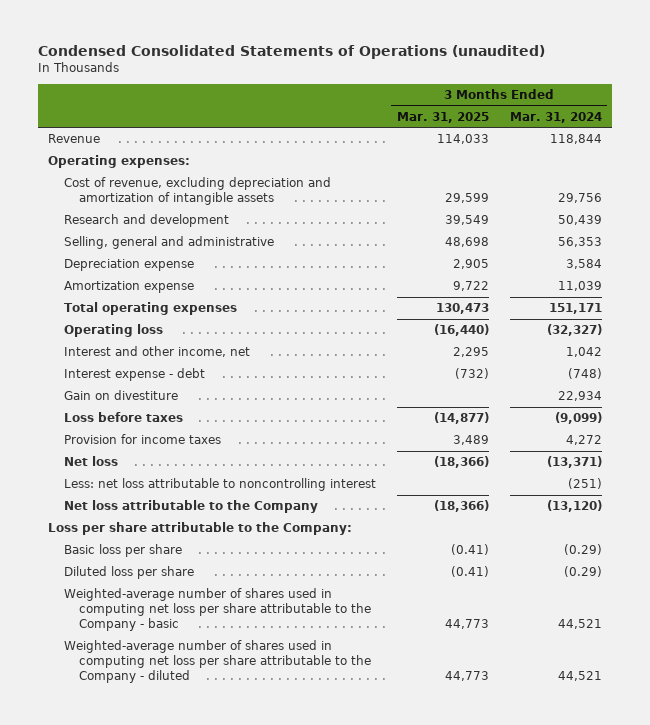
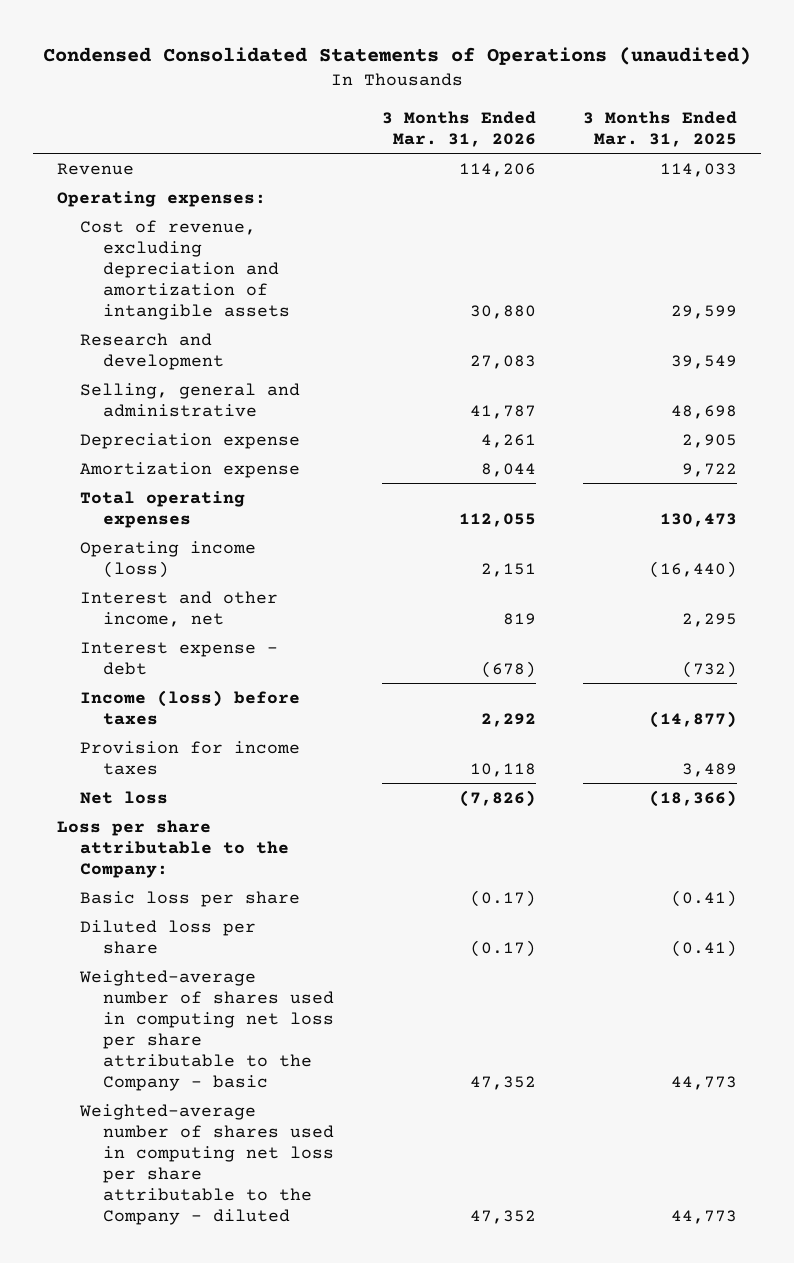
- | 3 Months Ended Mar. 31, 2025 | 3 Months Ended Mar. 31, 2024
+ | 3 Months Ended Mar. 31, 2026 | 3 Months Ended Mar. 31, 2025
- Operating loss | (16,440) | (32,327)
+ Operating income (loss) | 2,151 | (16,440)
- Gain on divestiture | | 22,934
- Loss before taxes | (14,877) | (9,099)
+ Income (loss) before taxes | 2,292 | (14,877)
- Less: net loss attributable to noncontrolling interest | | (251)
- Net loss attributable to the Company | (18,366) | (13,120)

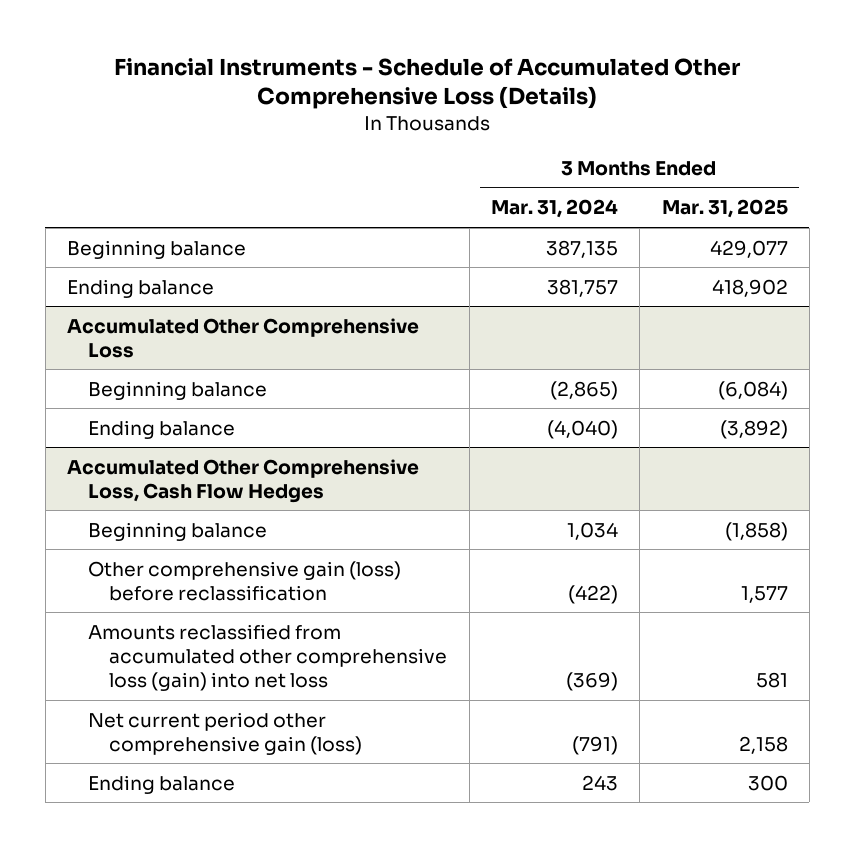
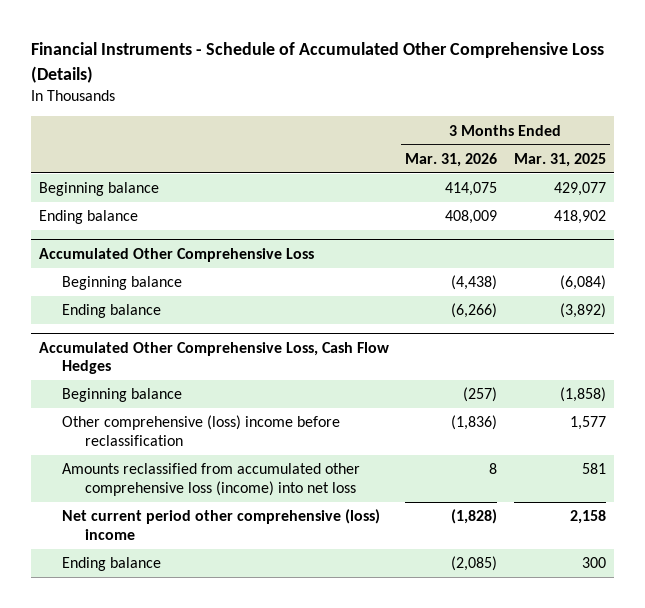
- | 3 Months Ended Mar. 31, 2024 | 3 Months Ended Mar. 31, 2025
+ | 3 Months Ended Mar. 31, 2026 | 3 Months Ended Mar. 31, 2025
@ Accumulated Other Comprehensive Loss, Cash Flow Hedges
- Other comprehensive gain (loss) before reclassification | (422) | 1,577
- Amounts reclassified from accumulated other comprehensive loss (gain) into net loss | (369) | 581
- Net current period other comprehensive gain (loss) | (791) | 2,158
+ Other comprehensive (loss) income before reclassification | (1,836) | 1,577
+ Amounts reclassified from accumulated other comprehensive loss (income) into net loss | 8 | 581
+ Net current period other comprehensive (loss) income | (1,828) | 2,158

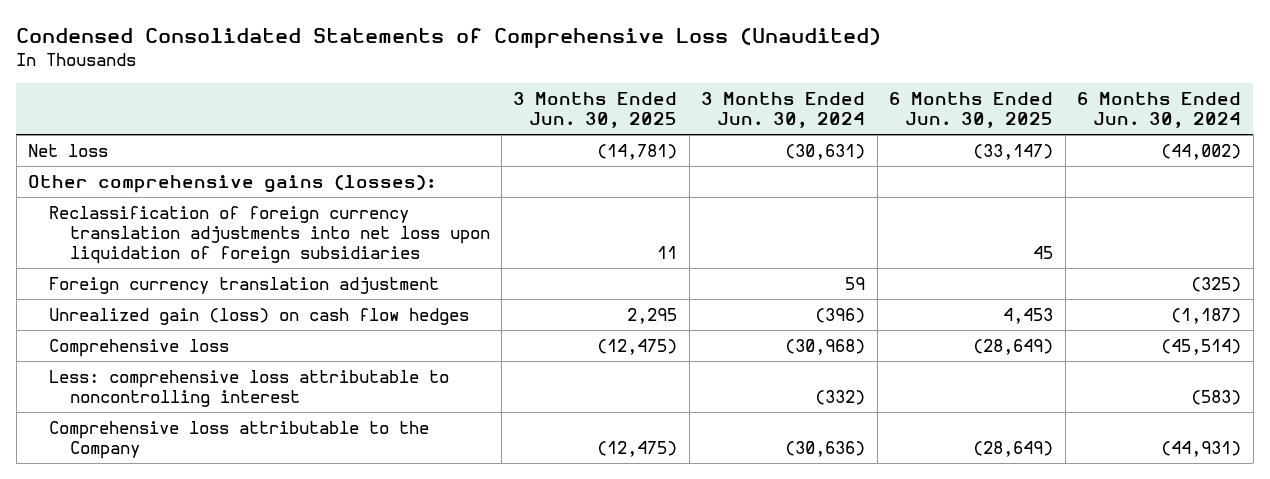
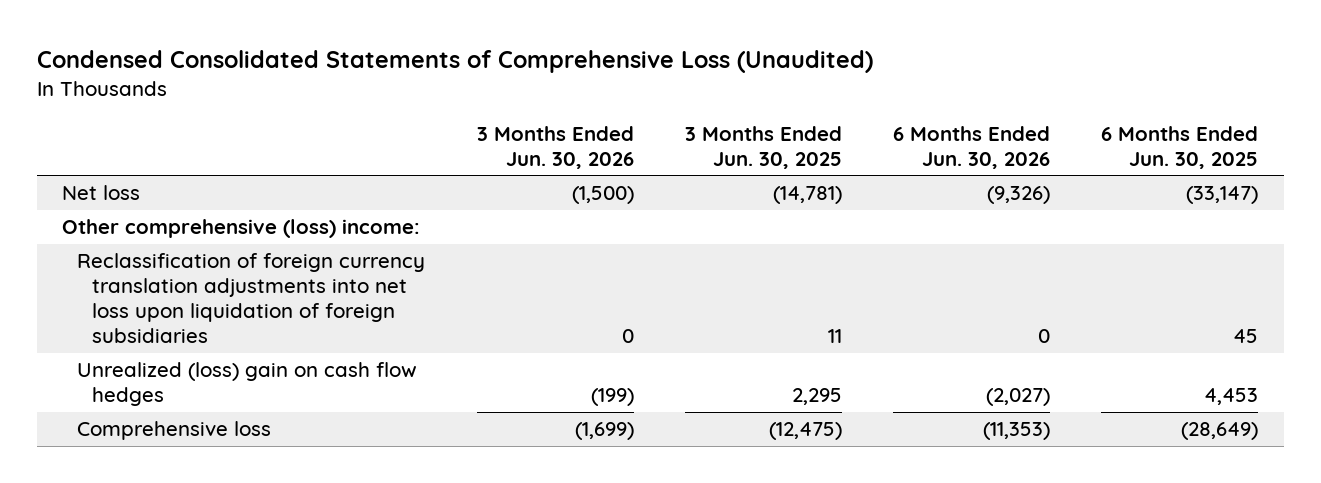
- | 3 Months Ended Jun. 30, 2025 | 3 Months Ended Jun. 30, 2024 | 6 Months Ended Jun. 30, 2025 | 6 Months Ended Jun. 30, 2024
+ | 3 Months Ended Jun. 30, 2026 | 3 Months Ended Jun. 30, 2025 | 6 Months Ended Jun. 30, 2026 | 6 Months Ended Jun. 30, 2025
- Other comprehensive gains (losses):
+ Other comprehensive (loss) income:
- Foreign currency translation adjustment | | 59 | | (325)
- Unrealized gain (loss) on cash flow hedges | 2,295 | (396) | 4,453 | (1,187)
+ Unrealized (loss) gain on cash flow hedges | (199) | 2,295 | (2,027) | 4,453
- Less: comprehensive loss attributable to noncontrolling interest | | (332) | | (583)
- Comprehensive loss attributable to the Company | (12,475) | (30,636) | (28,649) | (44,931)

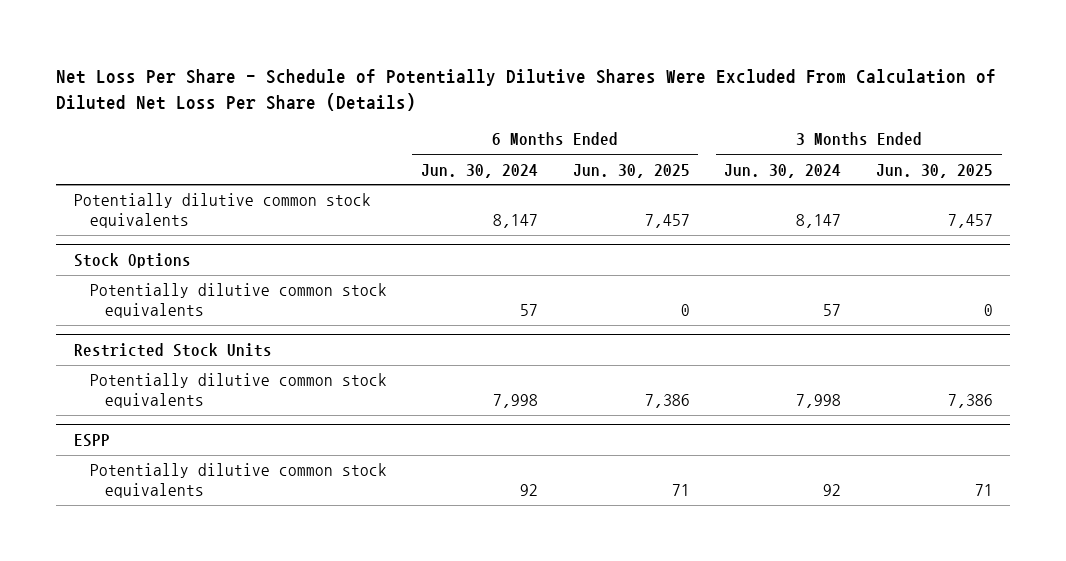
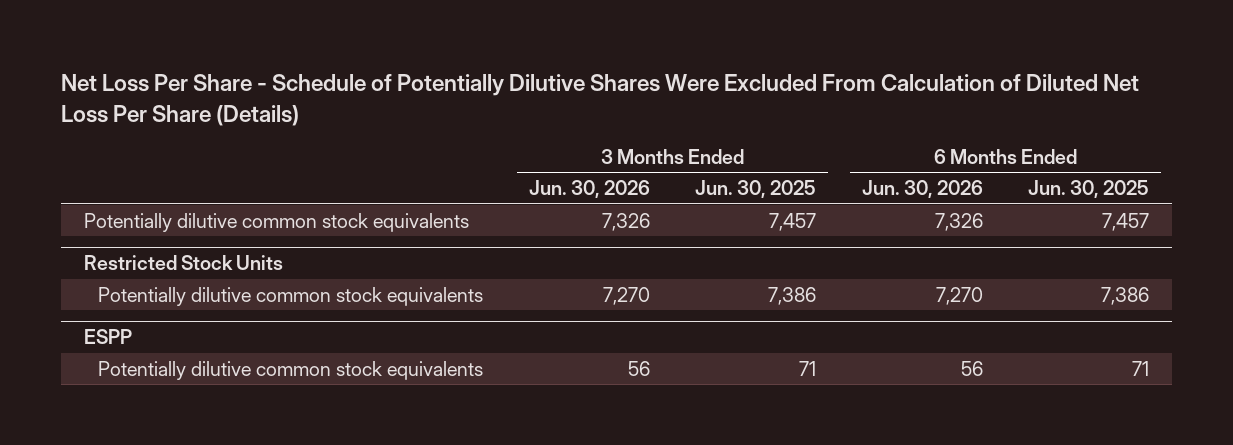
- | 6 Months Ended Jun. 30, 2024 | 6 Months Ended Jun. 30, 2025 | 3 Months Ended Jun. 30, 2024 | 3 Months Ended Jun. 30, 2025
+ | 3 Months Ended Jun. 30, 2026 | 3 Months Ended Jun. 30, 2025 | 6 Months Ended Jun. 30, 2026 | 6 Months Ended Jun. 30, 2025
- Stock Options
- Potentially dilutive common stock equivalents | 57 | 0 | 57 | 0

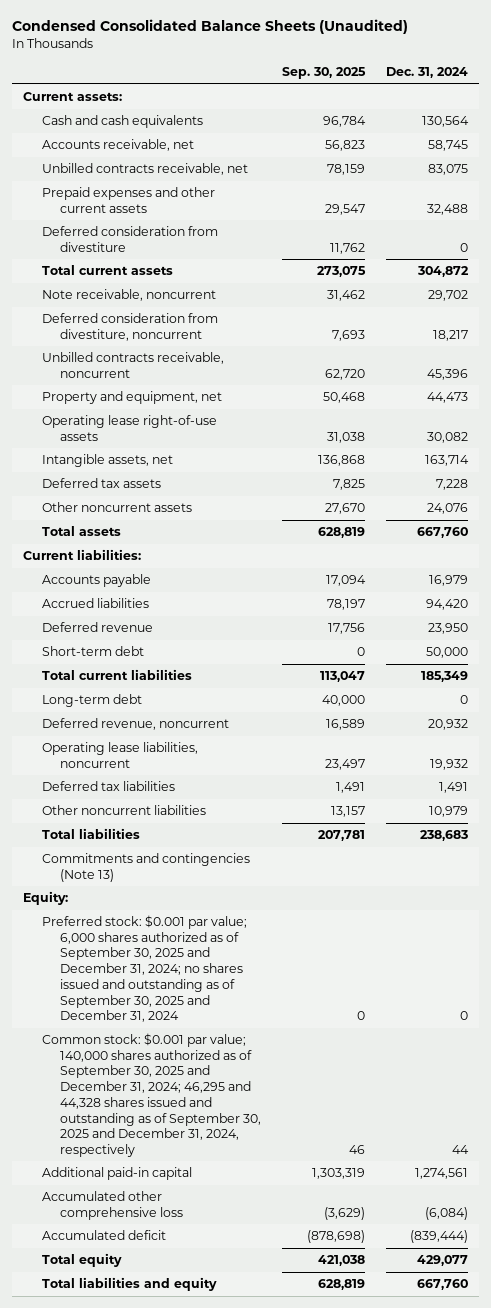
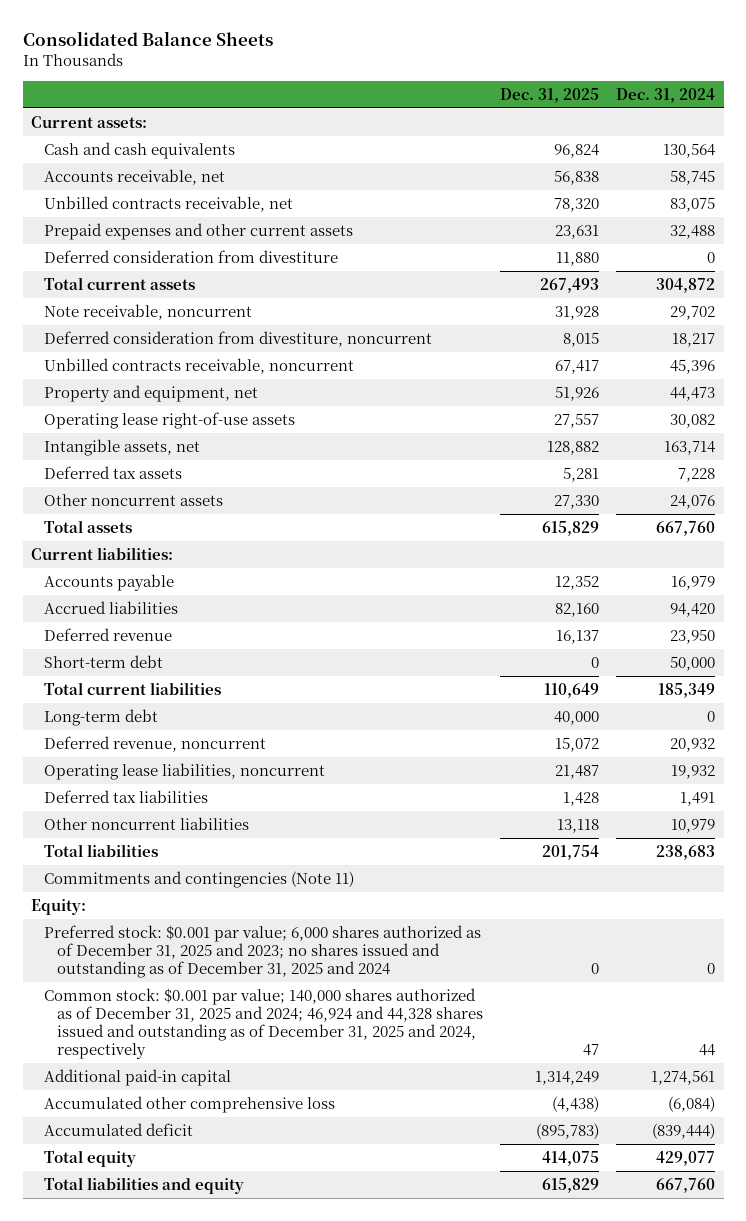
- Condensed Consolidated Balance Sheets (Unaudited)
+ Consolidated Balance Sheets
- | Sep. 30, 2025 | Dec. 31, 2024
+ | Dec. 31, 2025 | Dec. 31, 2024
- Commitments and contingencies (Note 13)
+ Commitments and contingencies (Note 11)
- Preferred stock: $0.001 par value; 6,000 shares authorized as of September 30, 2025 and December 31, 2024; no shares issued and outstanding as of September 30, 2025 and December 31, 2024 | 0 | 0
- Common stock: $0.001 par value; 140,000 shares authorized as of September 30, 2025 and December 31, 2024; 46,295 and 44,328 shares issued and outstanding as of September 30, 2025 and December 31, 2024, respectively | 46 | 44
+ Preferred stock: $0.001 par value; 6,000 shares authorized as of December 31, 2025 and 2023; no shares issued and outstanding as of December 31, 2025 and 2024 | 0 | 0
+ Common stock: $0.001 par value; 140,000 shares authorized as of December 31, 2025 and 2024; 46,924 and 44,328 shares issued and outstanding as of December 31, 2025 and 2024, respectively | 47 | 44

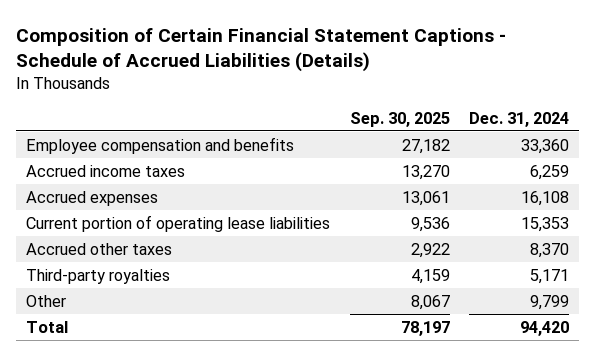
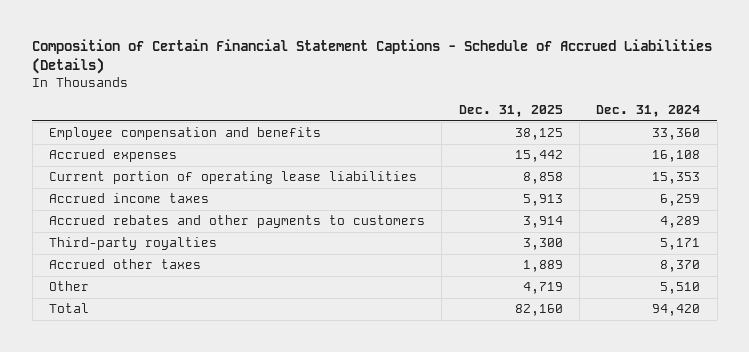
- | Sep. 30, 2025 | Dec. 31, 2024
+ | Dec. 31, 2025 | Dec. 31, 2024
moved down: Accrued income taxes | 5,913 | 6,259
+ Accrued rebates and other payments to customers | 3,914 | 4,289
- Other | 8,067 | 9,799
moved down: Accrued other taxes | 1,889 | 8,370
+ Other | 4,719 | 5,510

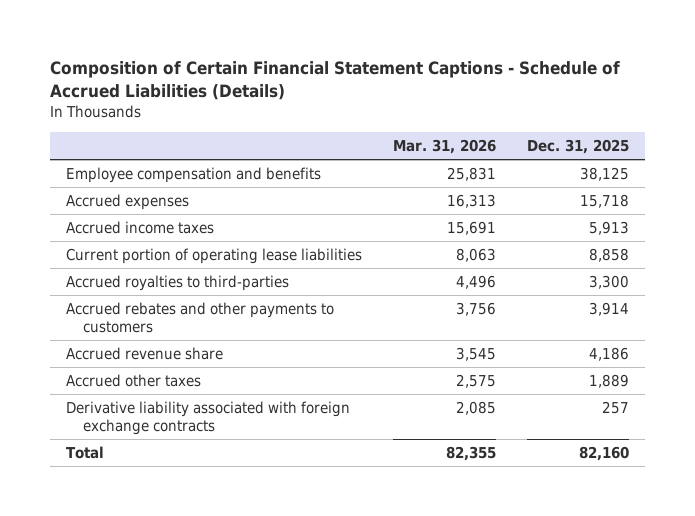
- | Dec. 31, 2025 | Dec. 31, 2024
+ | Mar. 31, 2026 | Dec. 31, 2025
- Accrued expenses | 15,442 | 16,108
+ Accrued expenses | 16,313 | 15,718
moved down: Current portion of operating lease liabilities | 8,063 | 8,858
+ Accrued royalties to third-parties | 4,496 | 3,300
- Third-party royalties | 3,300 | 5,171
+ Accrued revenue share | 3,545 | 4,186
- Other | 4,719 | 5,510
+ Derivative liability associated with foreign exchange contracts | 2,085 | 257

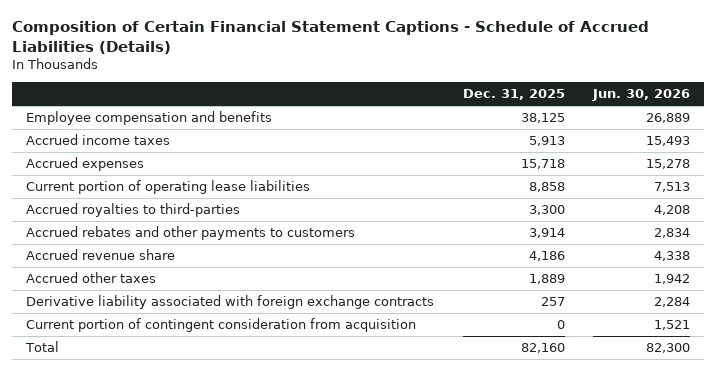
- | Mar. 31, 2026 | Dec. 31, 2025
+ | Dec. 31, 2025 | Jun. 30, 2026
moved down: Accrued expenses | 15,718 | 15,278
+ Current portion of contingent consideration from acquisition | 0 | 1,521

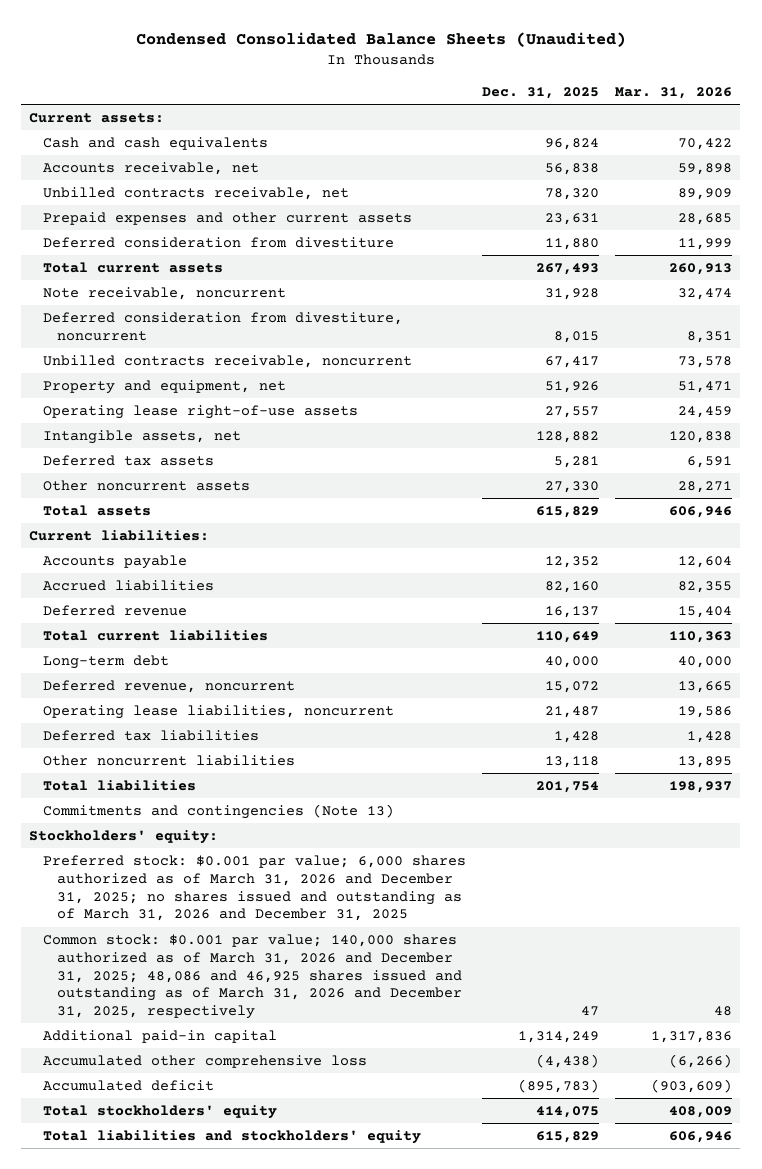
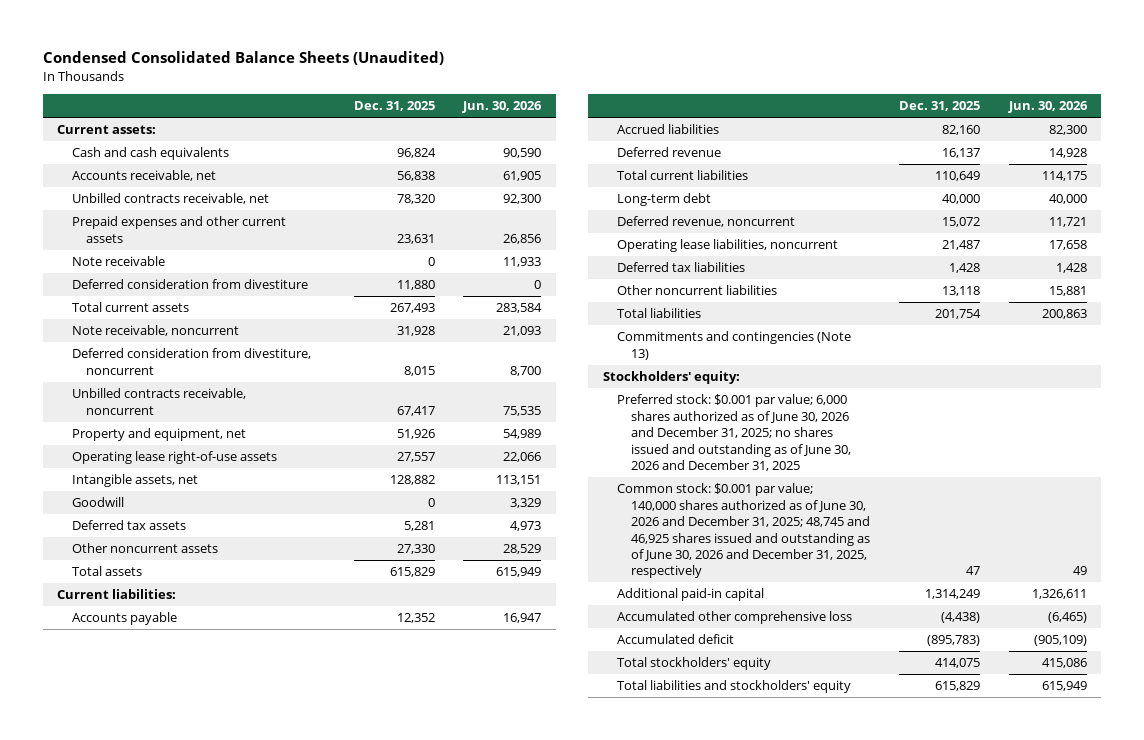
- | Dec. 31, 2025 | Mar. 31, 2026
+ | Dec. 31, 2025 | Jun. 30, 2026
+ Note receivable | 0 | 11,933
+ Goodwill | 0 | 3,329
- Preferred stock: $0.001 par value; 6,000 shares authorized as of March 31, 2026 and December 31, 2025; no shares issued and outstanding as of March 31, 2026 and December 31, 2025
- Common stock: $0.001 par value; 140,000 shares authorized as of March 31, 2026 and December 31, 2025; 48,086 and 46,925 shares issued and outstanding as of March 31, 2026 and December 31, 2025, respectively | 47 | 48
+ Preferred stock: $0.001 par value; 6,000 shares authorized as of June 30, 2026 and December 31, 2025; no shares issued and outstanding as of June 30, 2026 and December 31, 2025
+ Common stock: $0.001 par value; 140,000 shares authorized as of June 30, 2026 and December 31, 2025; 48,745 and 46,925 shares issued and outstanding as of June 30, 2026 and December 31, 2025, respectively | 47 | 49

